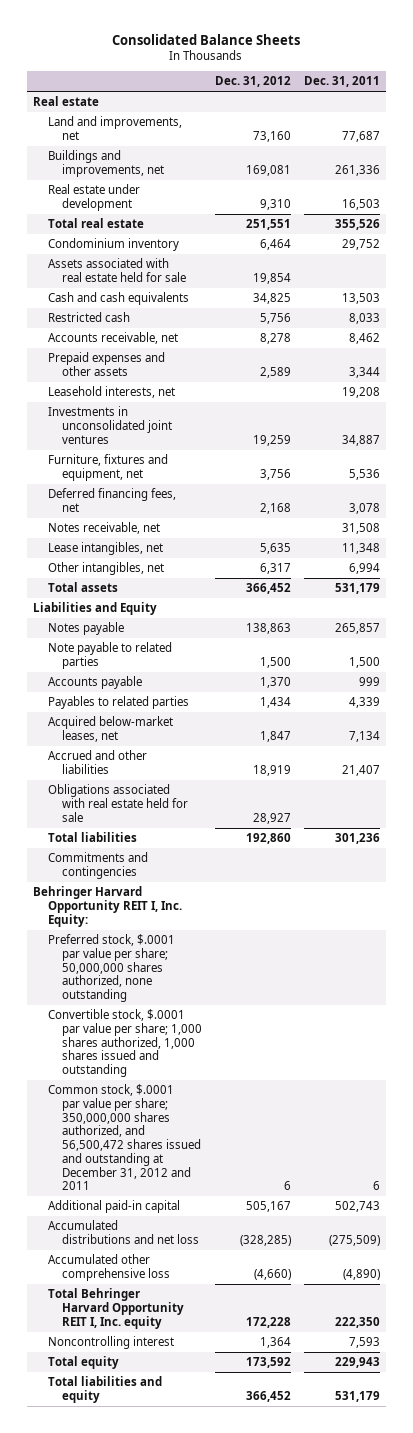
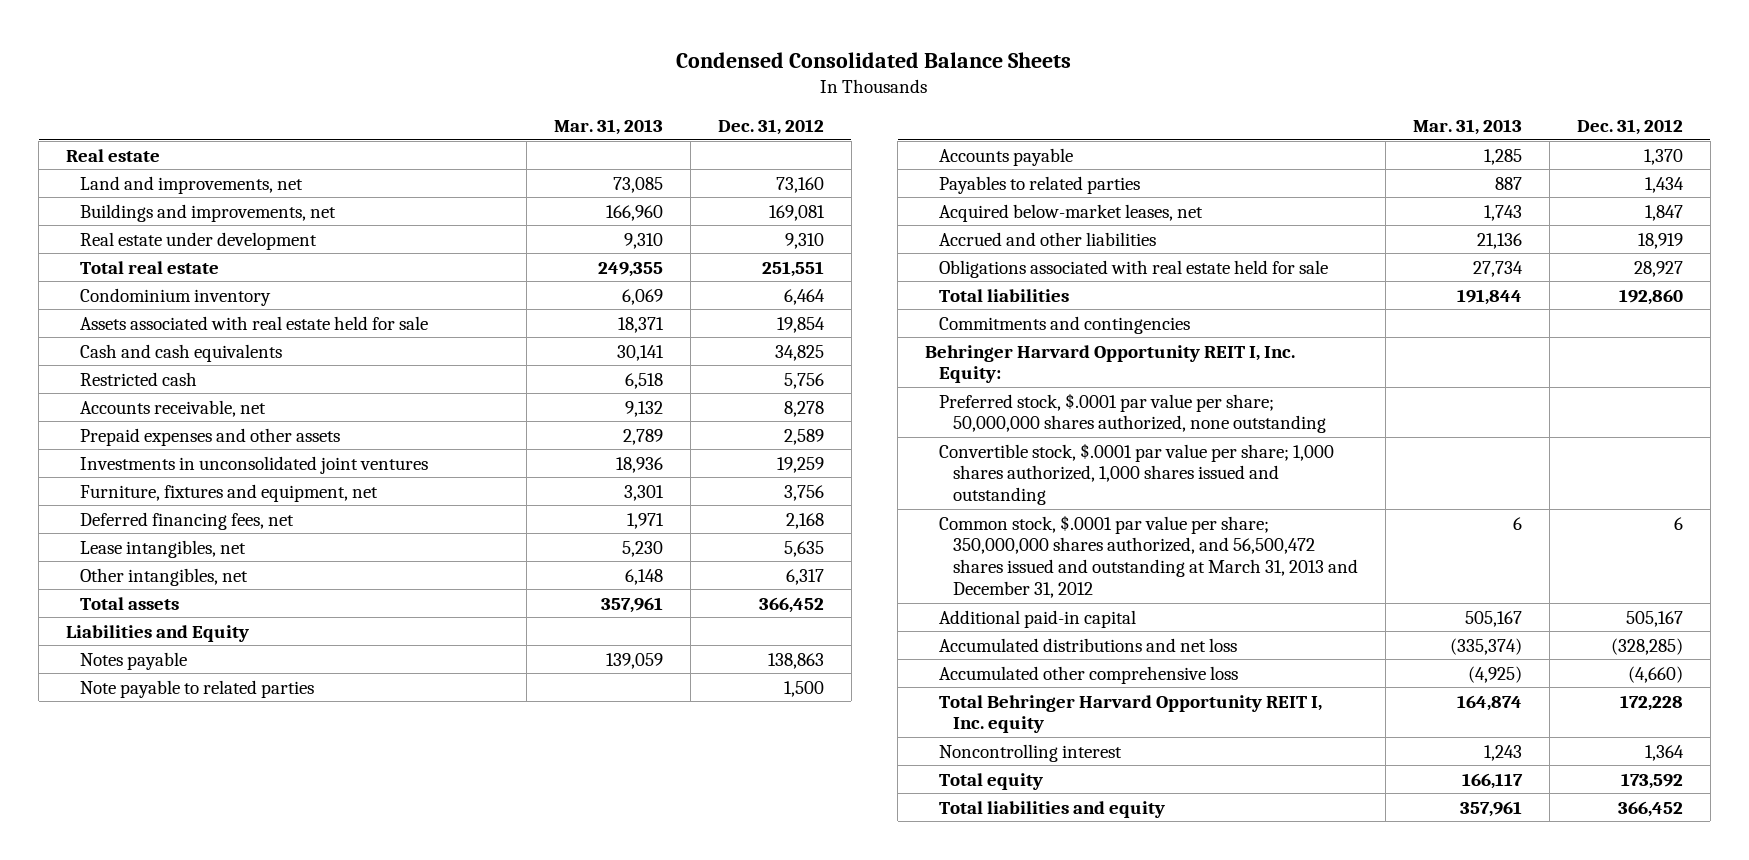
- Consolidated Balance Sheets
+ Condensed Consolidated Balance Sheets
- | Dec. 31, 2012 | Dec. 31, 2011
+ | Mar. 31, 2013 | Dec. 31, 2012
- Leasehold interests, net | | 19,208
- Notes receivable, net | | 31,508
- Common stock, $.0001 par value per share; 350,000,000 shares authorized, and 56,500,472 shares issued and outstanding at December 31, 2012 and 2011 | 6 | 6
+ Common stock, $.0001 par value per share; 350,000,000 shares authorized, and 56,500,472 shares issued and outstanding at March 31, 2013 and December 31, 2012 | 6 | 6

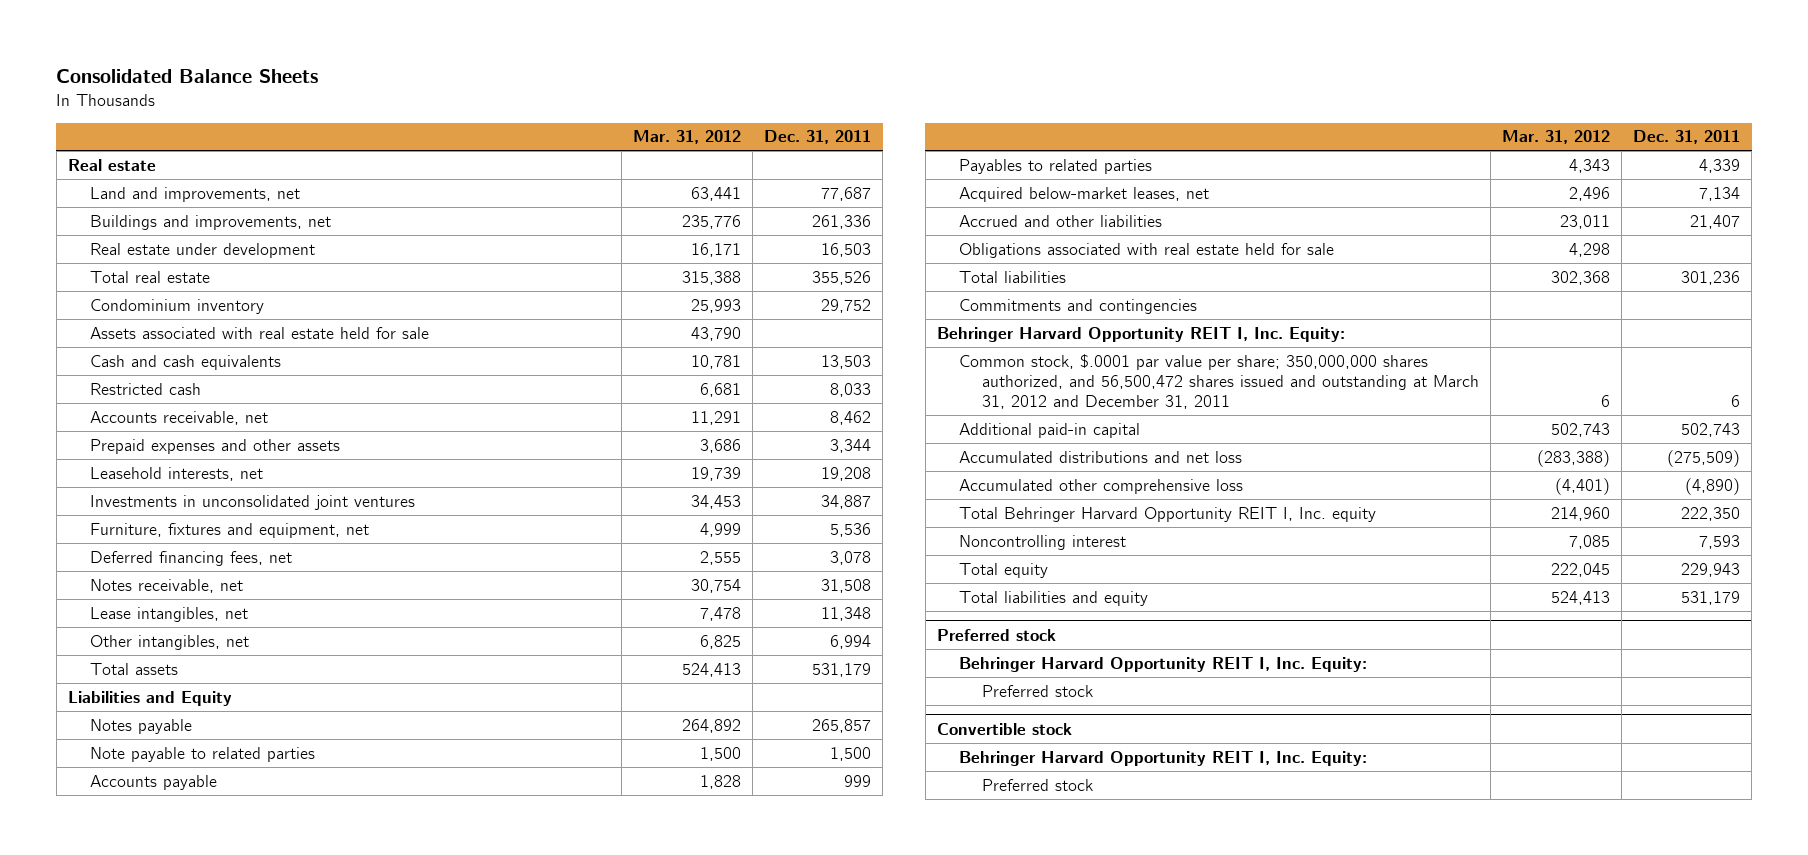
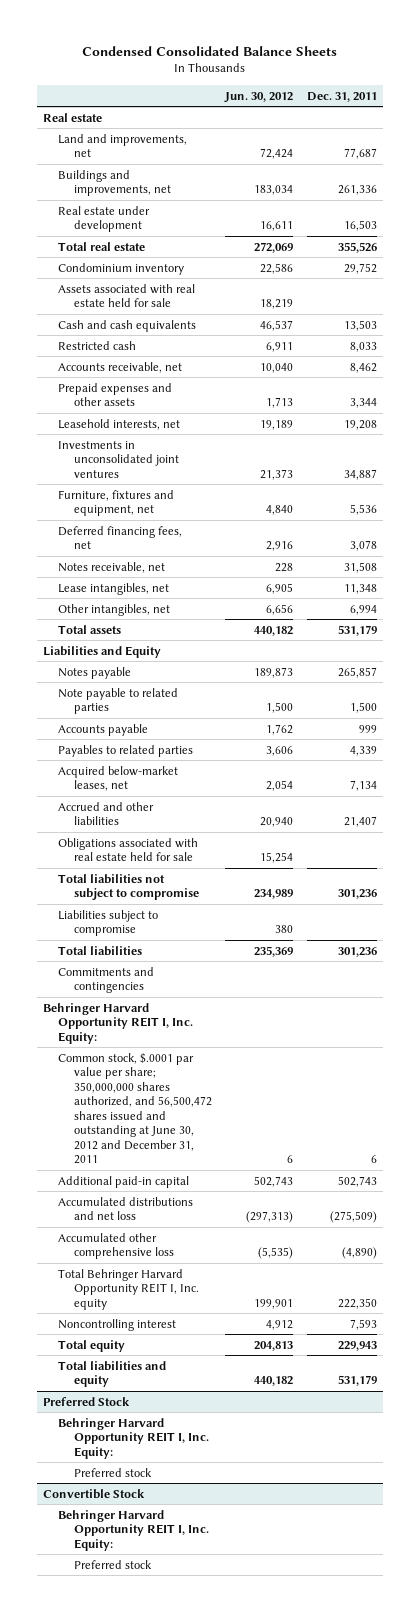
- Consolidated Balance Sheets
+ Condensed Consolidated Balance Sheets
- | Mar. 31, 2012 | Dec. 31, 2011
+ | Jun. 30, 2012 | Dec. 31, 2011
+ Total liabilities not subject to compromise | 234,989 | 301,236
+ Liabilities subject to compromise | 380 |
- Common stock, $.0001 par value per share; 350,000,000 shares authorized, and 56,500,472 shares issued and outstanding at March 31, 2012 and December 31, 2011 | 6 | 6
+ Common stock, $.0001 par value per share; 350,000,000 shares authorized, and 56,500,472 shares issued and outstanding at June 30, 2012 and December 31, 2011 | 6 | 6
- Preferred stock
+ Preferred Stock
- Convertible stock
+ Convertible Stock

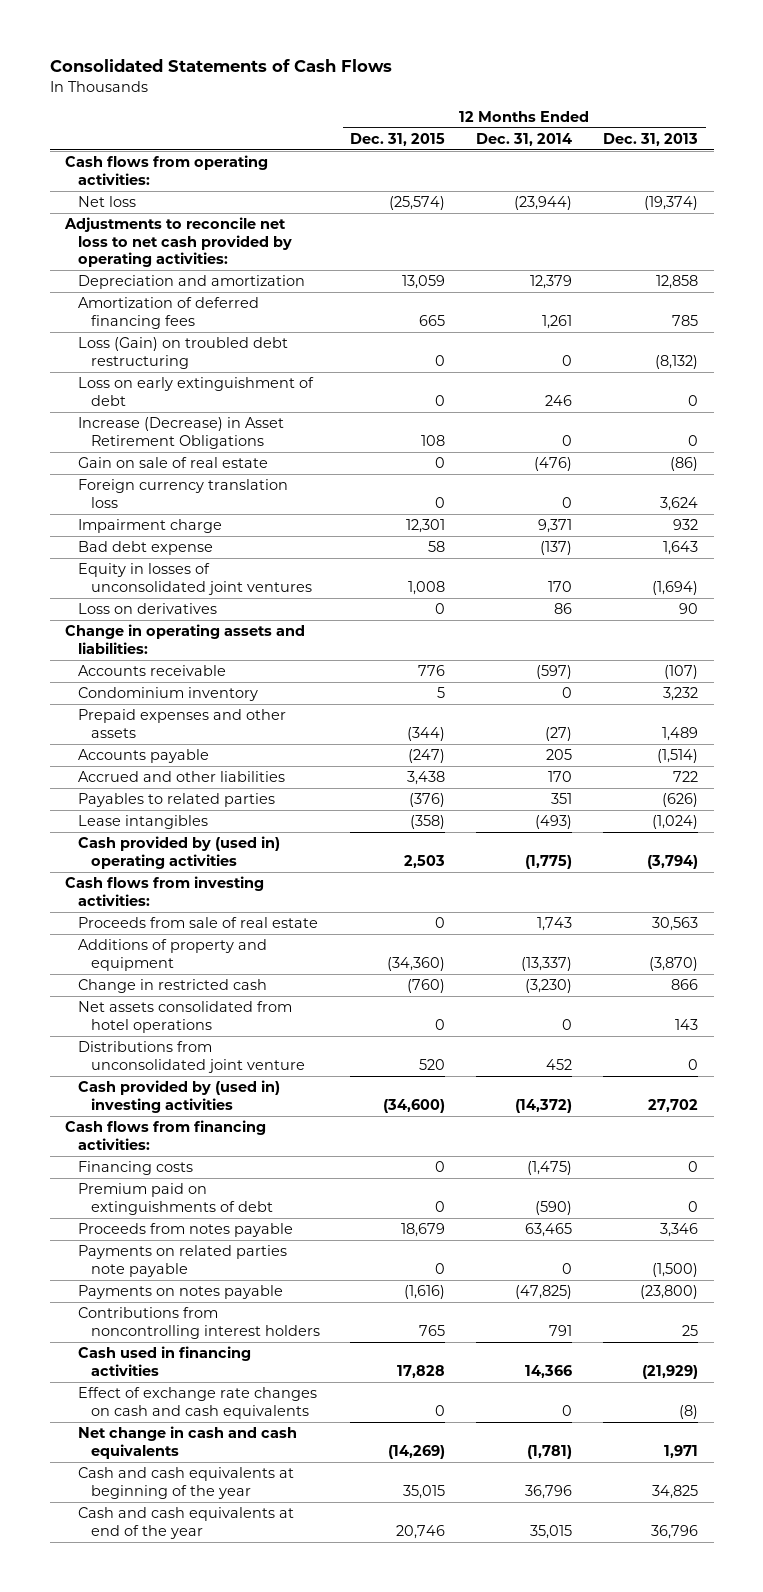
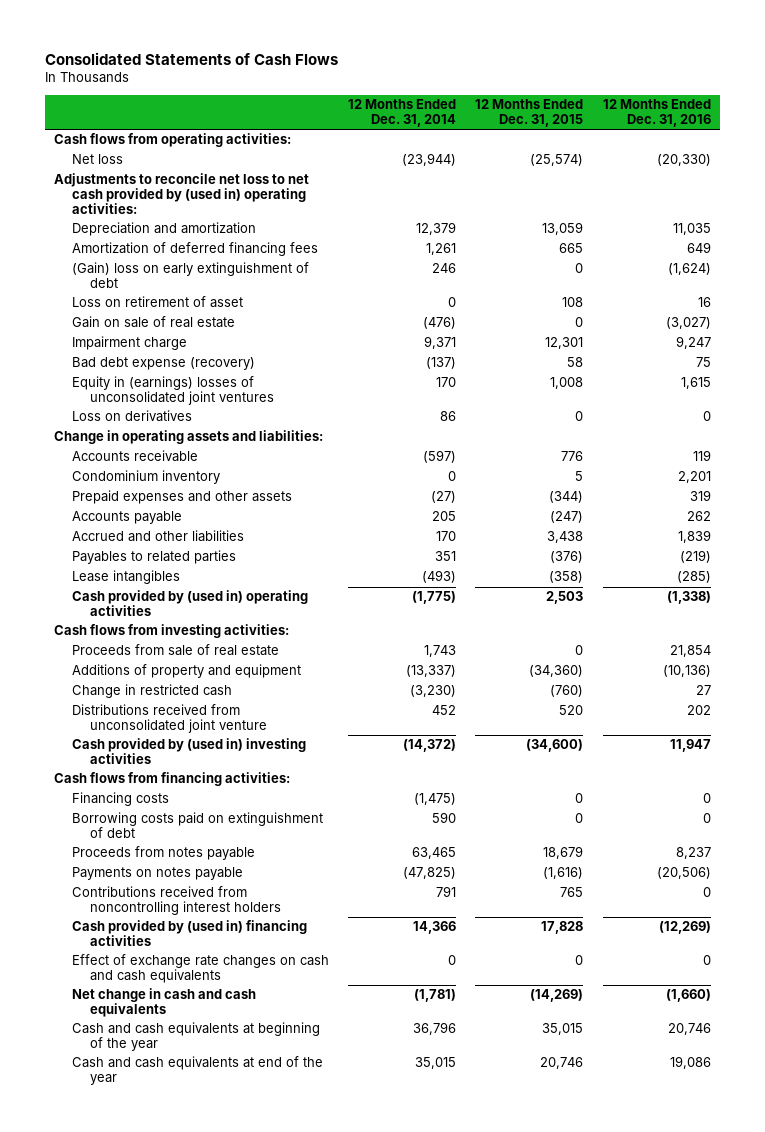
- | 12 Months Ended Dec. 31, 2015 | 12 Months Ended Dec. 31, 2014 | 12 Months Ended Dec. 31, 2013
+ | 12 Months Ended Dec. 31, 2014 | 12 Months Ended Dec. 31, 2015 | 12 Months Ended Dec. 31, 2016
- Adjustments to reconcile net loss to net cash provided by operating activities:
+ Adjustments to reconcile net loss to net cash provided by (used in) operating activities:
- Loss (Gain) on troubled debt restructuring | 0 | 0 | (8,132)
- Loss on early extinguishment of debt | 0 | 246 | 0
- Increase (Decrease) in Asset Retirement Obligations | 108 | 0 | 0
+ (Gain) loss on early extinguishment of debt | 246 | 0 | (1,624)
+ Loss on retirement of asset | 0 | 108 | 16
- Foreign currency translation loss | 0 | 0 | 3,624
- Bad debt expense | 58 | (137) | 1,643
- Equity in losses of unconsolidated joint ventures | 1,008 | 170 | (1,694)
+ Bad debt expense (recovery) | (137) | 58 | 75
+ Equity in (earnings) losses of unconsolidated joint ventures | 170 | 1,008 | 1,615
- Net assets consolidated from hotel operations | 0 | 0 | 143
- Distributions from unconsolidated joint venture | 520 | 452 | 0
+ Distributions received from unconsolidated joint venture | 452 | 520 | 202
- Premium paid on extinguishments of debt | 0 | (590) | 0
+ Borrowing costs paid on extinguishment of debt | 590 | 0 | 0
- Payments on related parties note payable | 0 | 0 | (1,500)
- Contributions from noncontrolling interest holders | 765 | 791 | 25
- Cash used in financing activities | 17,828 | 14,366 | (21,929)
+ Contributions received from noncontrolling interest holders | 791 | 765 | 0
+ Cash provided by (used in) financing activities | 14,366 | 17,828 | (12,269)

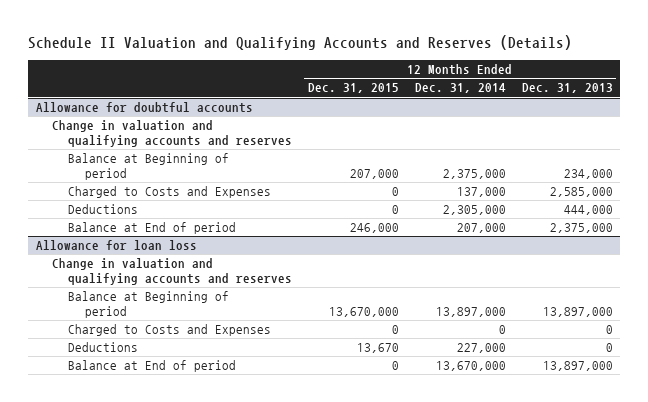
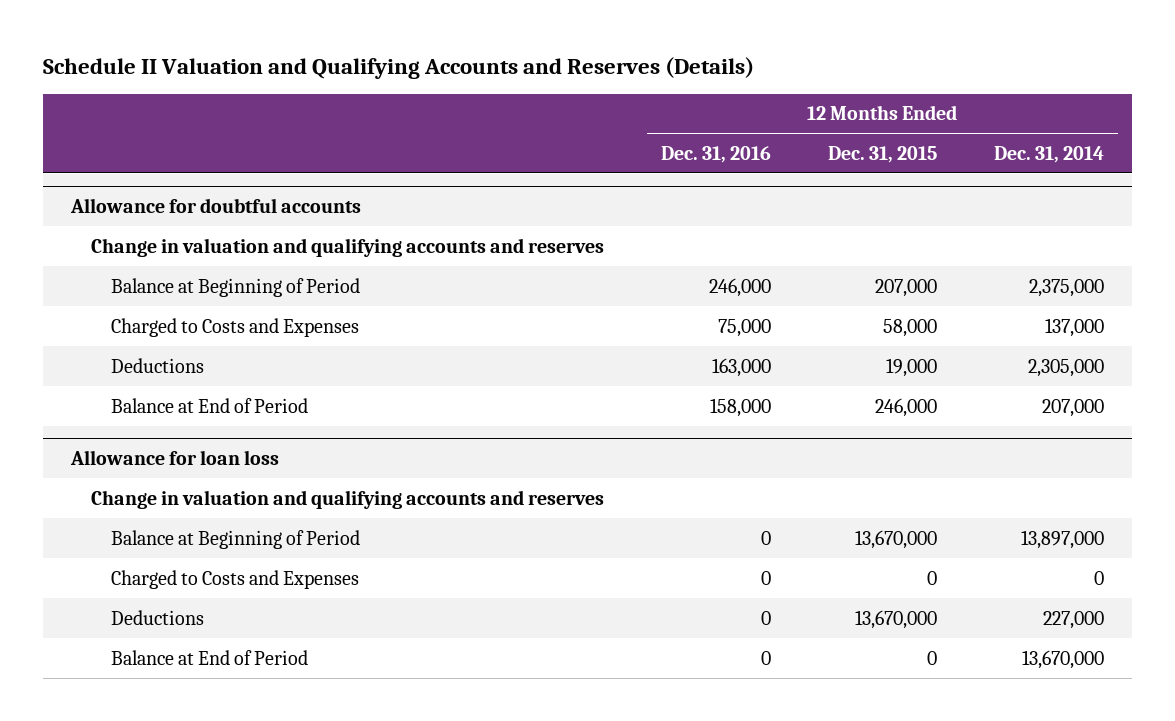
- | 12 Months Ended Dec. 31, 2015 | 12 Months Ended Dec. 31, 2014 | 12 Months Ended Dec. 31, 2013
+ | 12 Months Ended Dec. 31, 2016 | 12 Months Ended Dec. 31, 2015 | 12 Months Ended Dec. 31, 2014
@ Allowance for doubtful accounts
- Balance at Beginning of period | 207,000 | 2,375,000 | 234,000
- Charged to Costs and Expenses | 0 | 137,000 | 2,585,000
- Deductions | 0 | 2,305,000 | 444,000
- Balance at End of period | 246,000 | 207,000 | 2,375,000
+ Balance at Beginning of Period | 246,000 | 207,000 | 2,375,000
+ Charged to Costs and Expenses | 75,000 | 58,000 | 137,000
+ Deductions | 163,000 | 19,000 | 2,305,000
+ Balance at End of Period | 158,000 | 246,000 | 207,000
@ Allowance for loan loss
- Balance at Beginning of period | 13,670,000 | 13,897,000 | 13,897,000
+ Balance at Beginning of Period | 0 | 13,670,000 | 13,897,000
- Deductions | 13,670 | 227,000 | 0
- Balance at End of period | 0 | 13,670,000 | 13,897,000
+ Deductions | 0 | 13,670,000 | 227,000
+ Balance at End of Period | 0 | 0 | 13,670,000

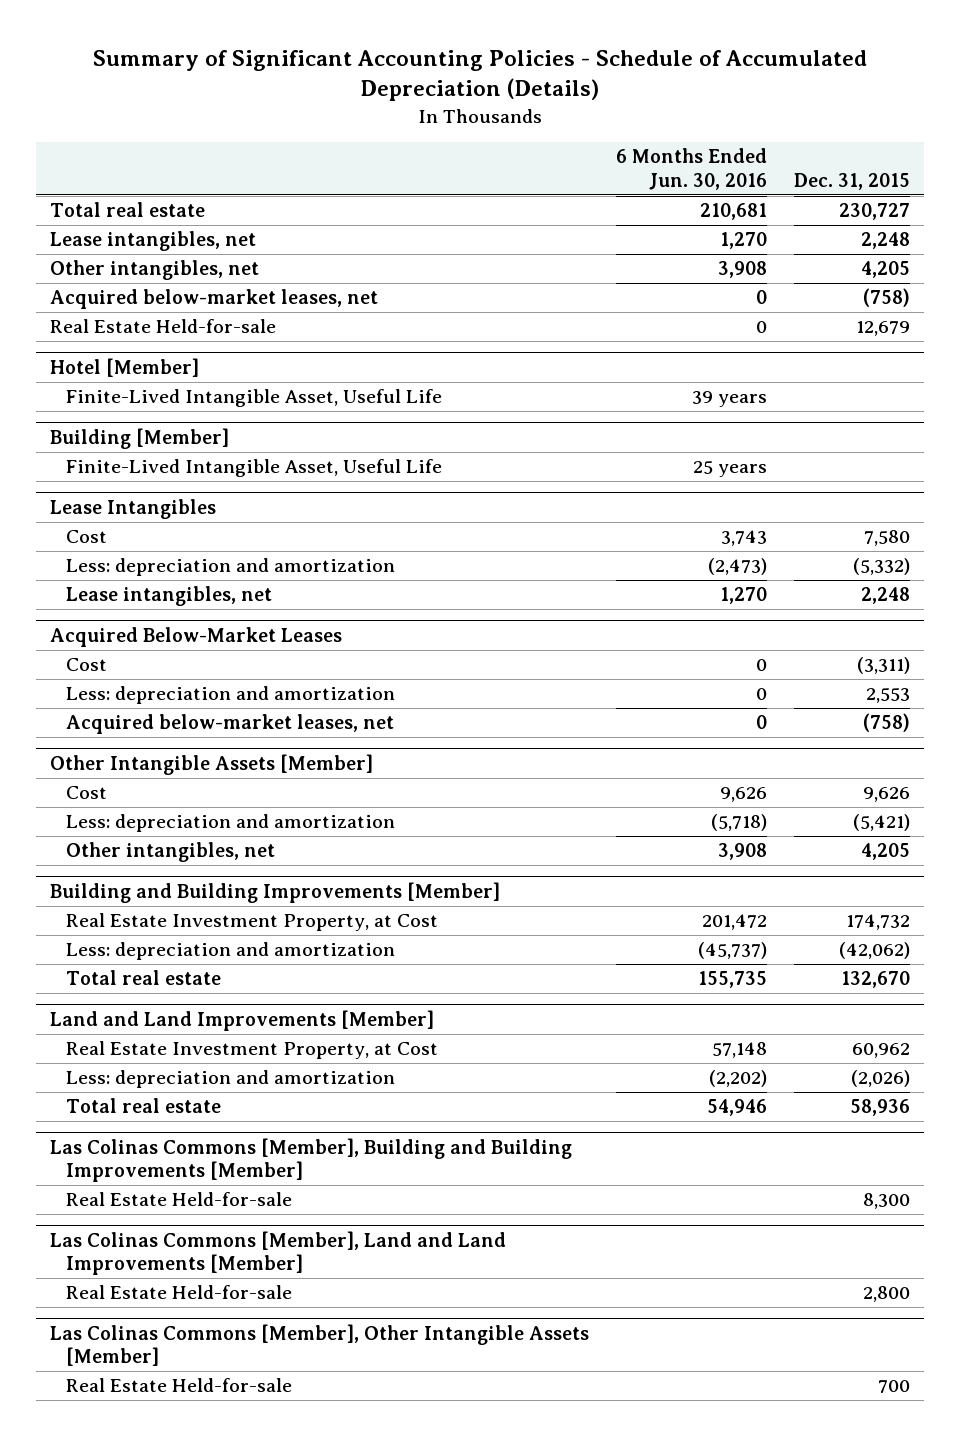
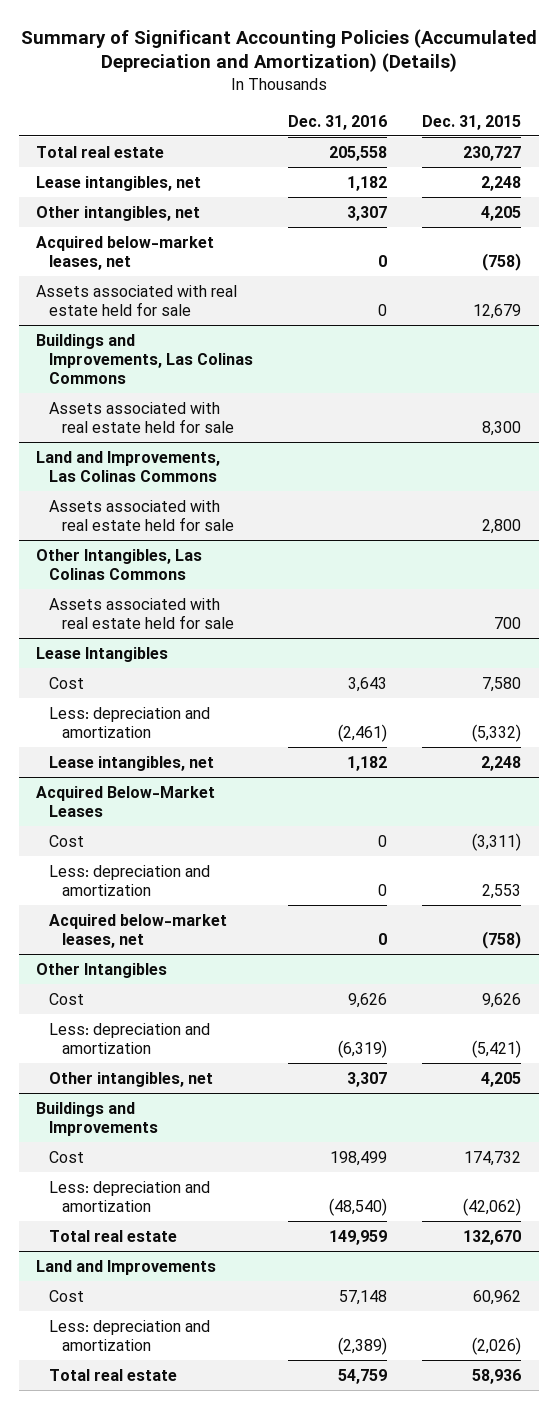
- Summary of Significant Accounting Policies - Schedule of Accumulated Depreciation (Details)
+ Summary of Significant Accounting Policies (Accumulated Depreciation and Amortization) (Details)
- | 6 Months Ended Jun. 30, 2016 | Dec. 31, 2015
+ | Dec. 31, 2016 | Dec. 31, 2015
- Real Estate Held-for-sale | 0 | 12,679
- Hotel [Member]
- Finite-Lived Intangible Asset, Useful Life | 39 years |
- Building [Member]
- Finite-Lived Intangible Asset, Useful Life | 25 years |
+ Assets associated with real estate held for sale | 0 | 12,679
+ Buildings and Improvements, Las Colinas Commons
+ Assets associated with real estate held for sale | | 8,300
+ Land and Improvements, Las Colinas Commons
+ Assets associated with real estate held for sale | | 2,800
+ Other Intangibles, Las Colinas Commons
+ Assets associated with real estate held for sale | | 700
- Other Intangible Assets [Member]
+ Other Intangibles
- Building and Building Improvements [Member]
- Real Estate Investment Property, at Cost | 201,472 | 174,732
+ Buildings and Improvements
+ Cost | 198,499 | 174,732
- Land and Land Improvements [Member]
- Real Estate Investment Property, at Cost | 57,148 | 60,962
+ Land and Improvements
+ Cost | 57,148 | 60,962
- Las Colinas Commons [Member], Building and Building Improvements [Member]
- Real Estate Held-for-sale | | 8,300
- Las Colinas Commons [Member], Land and Land Improvements [Member]
- Real Estate Held-for-sale | | 2,800
- Las Colinas Commons [Member], Other Intangible Assets [Member]
- Real Estate Held-for-sale | | 700

